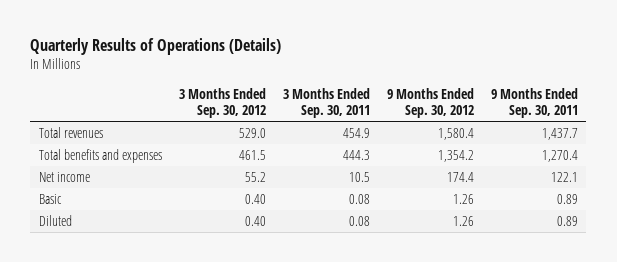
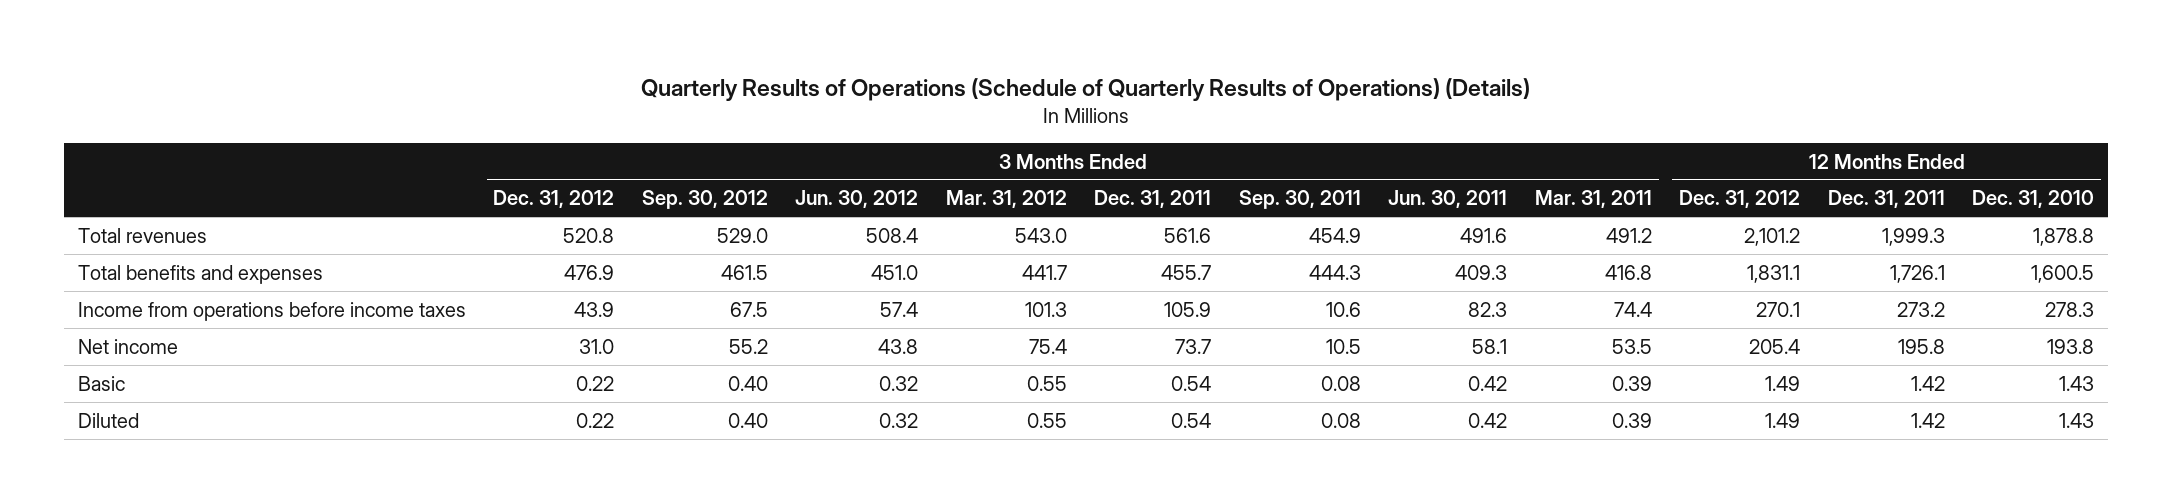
- Quarterly Results of Operations (Details)
+ Quarterly Results of Operations (Schedule of Quarterly Results of Operations) (Details)
- | 3 Months Ended Sep. 30, 2012 | 3 Months Ended Sep. 30, 2011 | 9 Months Ended Sep. 30, 2012 | 9 Months Ended Sep. 30, 2011
+ | 3 Months Ended Dec. 31, 2012 | 3 Months Ended Sep. 30, 2012 | 3 Months Ended Jun. 30, 2012 | 3 Months Ended Mar. 31, 2012 | 3 Months Ended Dec. 31, 2011 | 3 Months Ended Sep. 30, 2011 | 3 Months Ended Jun. 30, 2011 | 3 Months Ended Mar. 31, 2011 | 12 Months Ended Dec. 31, 2012 | 12 Months Ended Dec. 31, 2011 | 12 Months Ended Dec. 31, 2010
+ Income from operations before income taxes | 43.9 | 67.5 | 57.4 | 101.3 | 105.9 | 10.6 | 82.3 | 74.4 | 270.1 | 273.2 | 278.3

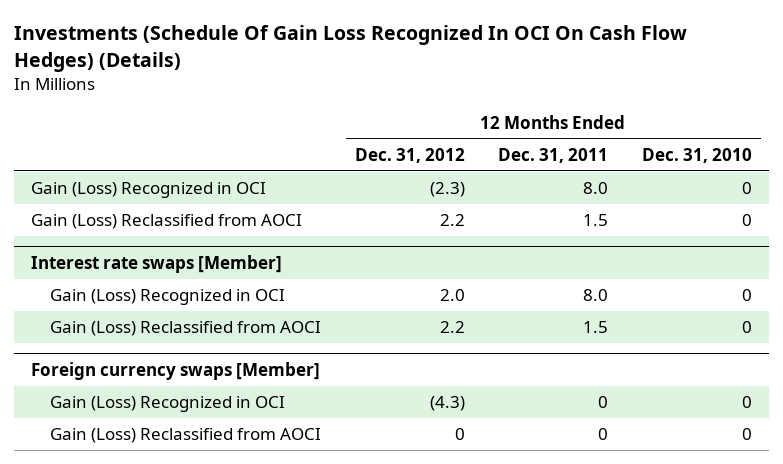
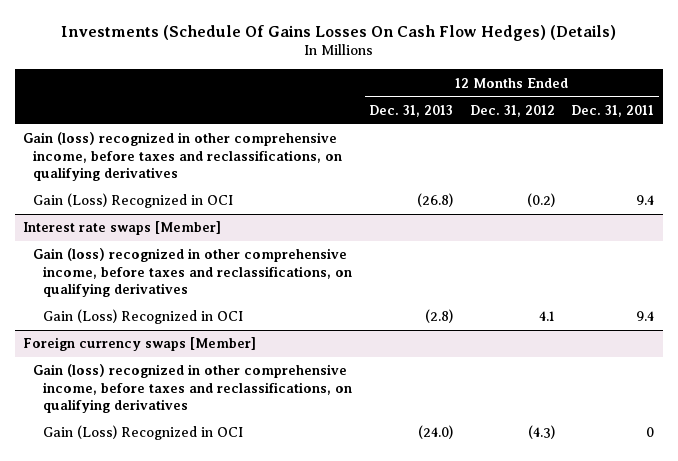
- Investments (Schedule Of Gain Loss Recognized In OCI On Cash Flow Hedges) (Details)
+ Investments (Schedule Of Gains Losses On Cash Flow Hedges) (Details)
- | 12 Months Ended Dec. 31, 2012 | 12 Months Ended Dec. 31, 2011 | 12 Months Ended Dec. 31, 2010
+ | 12 Months Ended Dec. 31, 2013 | 12 Months Ended Dec. 31, 2012 | 12 Months Ended Dec. 31, 2011
- Gain (Loss) Recognized in OCI | (2.3) | 8.0 | 0
- Gain (Loss) Reclassified from AOCI | 2.2 | 1.5 | 0
+ Gain (loss) recognized in other comprehensive income, before taxes and reclassifications, on qualifying derivatives
+ Gain (Loss) Recognized in OCI | (26.8) | (0.2) | 9.4
@ Interest rate swaps [Member]
- Gain (Loss) Recognized in OCI | 2.0 | 8.0 | 0
- Gain (Loss) Reclassified from AOCI | 2.2 | 1.5 | 0
+ Gain (loss) recognized in other comprehensive income, before taxes and reclassifications, on qualifying derivatives
+ Gain (Loss) Recognized in OCI | (2.8) | 4.1 | 9.4
@ Foreign currency swaps [Member]
+ Gain (loss) recognized in other comprehensive income, before taxes and reclassifications, on qualifying derivatives
- Gain (Loss) Reclassified from AOCI | 0 | 0 | 0

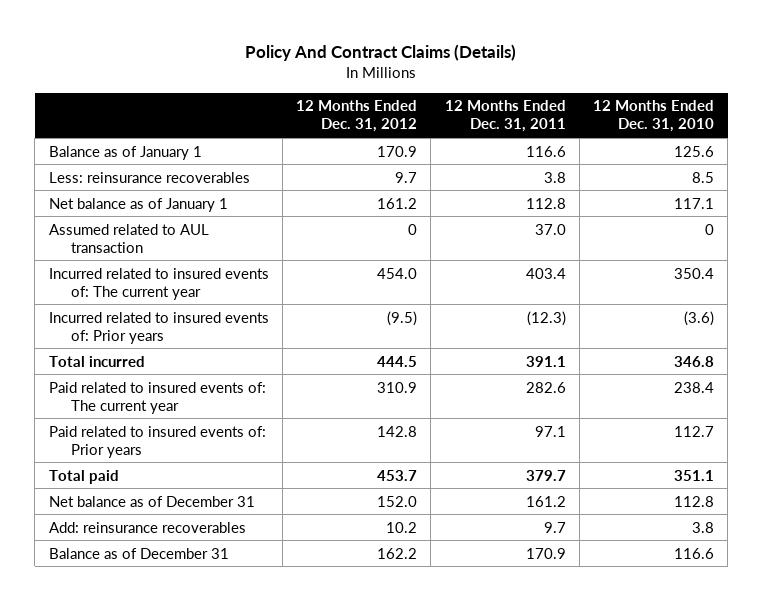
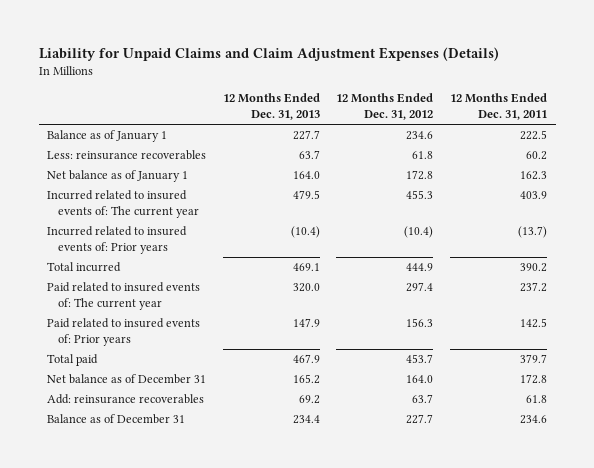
- Policy And Contract Claims (Details)
+ Liability for Unpaid Claims and Claim Adjustment Expenses (Details)
- | 12 Months Ended Dec. 31, 2012 | 12 Months Ended Dec. 31, 2011 | 12 Months Ended Dec. 31, 2010
+ | 12 Months Ended Dec. 31, 2013 | 12 Months Ended Dec. 31, 2012 | 12 Months Ended Dec. 31, 2011
- Balance as of January 1 | 170.9 | 116.6 | 125.6
- Less: reinsurance recoverables | 9.7 | 3.8 | 8.5
- Net balance as of January 1 | 161.2 | 112.8 | 117.1
- Assumed related to AUL transaction | 0 | 37.0 | 0
- Incurred related to insured events of: The current year | 454.0 | 403.4 | 350.4
- Incurred related to insured events of: Prior years | (9.5) | (12.3) | (3.6)
- Total incurred | 444.5 | 391.1 | 346.8
- Paid related to insured events of: The current year | 310.9 | 282.6 | 238.4
- Paid related to insured events of: Prior years | 142.8 | 97.1 | 112.7
+ Balance as of January 1 | 227.7 | 234.6 | 222.5
+ Less: reinsurance recoverables | 63.7 | 61.8 | 60.2
+ Net balance as of January 1 | 164.0 | 172.8 | 162.3
+ Incurred related to insured events of: The current year | 479.5 | 455.3 | 403.9
+ Incurred related to insured events of: Prior years | (10.4) | (10.4) | (13.7)
+ Total incurred | 469.1 | 444.9 | 390.2
+ Paid related to insured events of: The current year | 320.0 | 297.4 | 237.2
+ Paid related to insured events of: Prior years | 147.9 | 156.3 | 142.5
- Net balance as of December 31 | 152.0 | 161.2 | 112.8
- Add: reinsurance recoverables | 10.2 | 9.7 | 3.8
- Balance as of December 31 | 162.2 | 170.9 | 116.6
+ Net balance as of December 31 | 165.2 | 164.0 | 172.8
+ Add: reinsurance recoverables | 69.2 | 63.7 | 61.8
+ Balance as of December 31 | 234.4 | 227.7 | 234.6

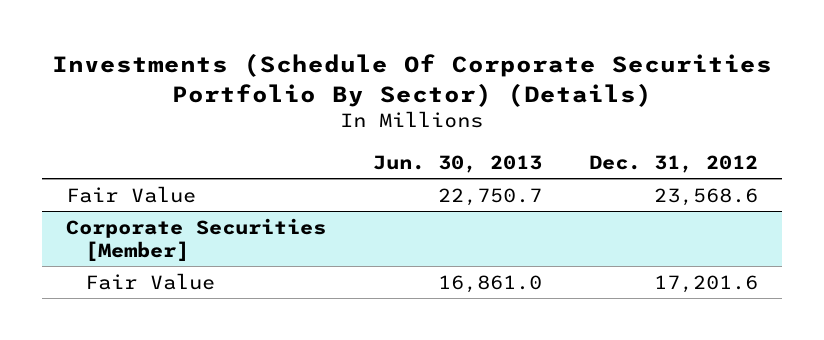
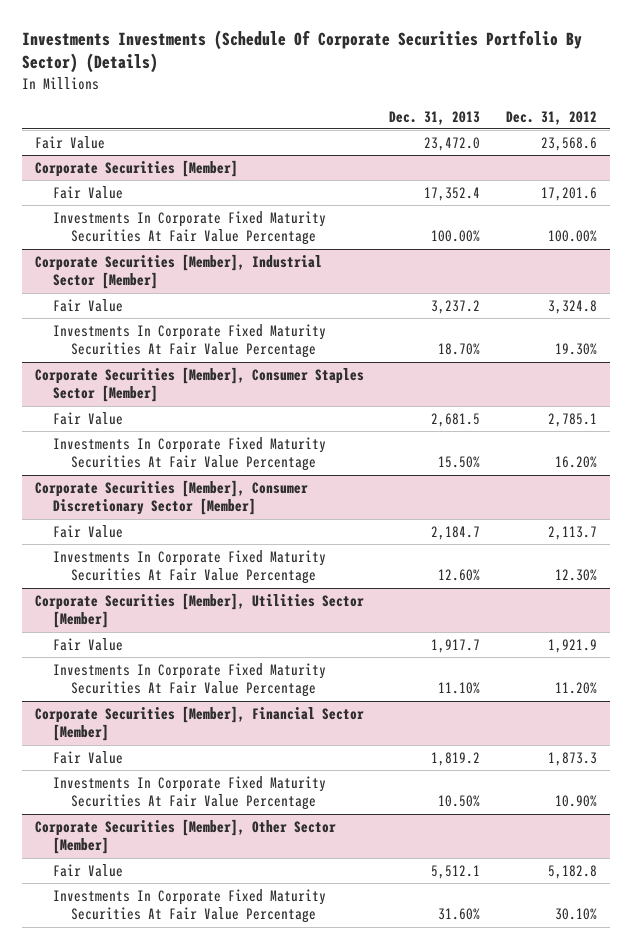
- Investments (Schedule Of Corporate Securities Portfolio By Sector) (Details)
+ Investments Investments (Schedule Of Corporate Securities Portfolio By Sector) (Details)
- | Jun. 30, 2013 | Dec. 31, 2012
+ | Dec. 31, 2013 | Dec. 31, 2012
@ Corporate Securities [Member]
+ Investments In Corporate Fixed Maturity Securities At Fair Value Percentage | 100.00% | 100.00%
+ Corporate Securities [Member], Industrial Sector [Member]
+ Fair Value | 3,237.2 | 3,324.8
+ Investments In Corporate Fixed Maturity Securities At Fair Value Percentage | 18.70% | 19.30%
+ Corporate Securities [Member], Consumer Staples Sector [Member]
+ Fair Value | 2,681.5 | 2,785.1
+ Investments In Corporate Fixed Maturity Securities At Fair Value Percentage | 15.50% | 16.20%
+ Corporate Securities [Member], Consumer Discretionary Sector [Member]
+ Fair Value | 2,184.7 | 2,113.7
+ Investments In Corporate Fixed Maturity Securities At Fair Value Percentage | 12.60% | 12.30%
+ Corporate Securities [Member], Utilities Sector [Member]
+ Fair Value | 1,917.7 | 1,921.9
+ Investments In Corporate Fixed Maturity Securities At Fair Value Percentage | 11.10% | 11.20%
+ Corporate Securities [Member], Financial Sector [Member]
+ Fair Value | 1,819.2 | 1,873.3
+ Investments In Corporate Fixed Maturity Securities At Fair Value Percentage | 10.50% | 10.90%
+ Corporate Securities [Member], Other Sector [Member]
+ Fair Value | 5,512.1 | 5,182.8
+ Investments In Corporate Fixed Maturity Securities At Fair Value Percentage | 31.60% | 30.10%

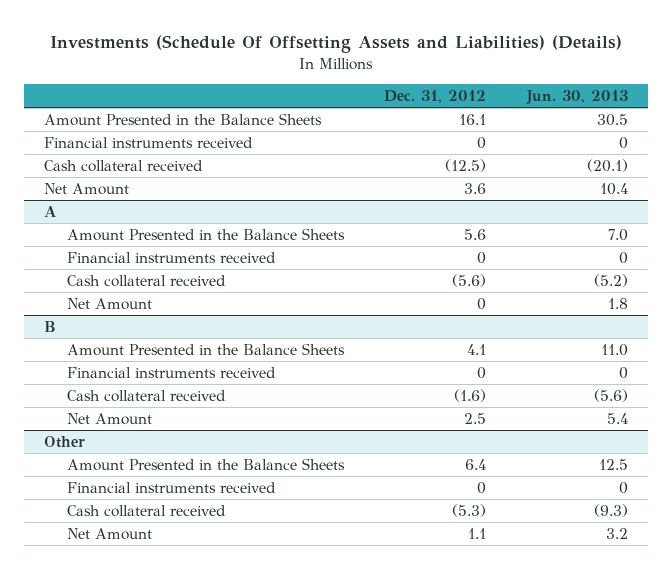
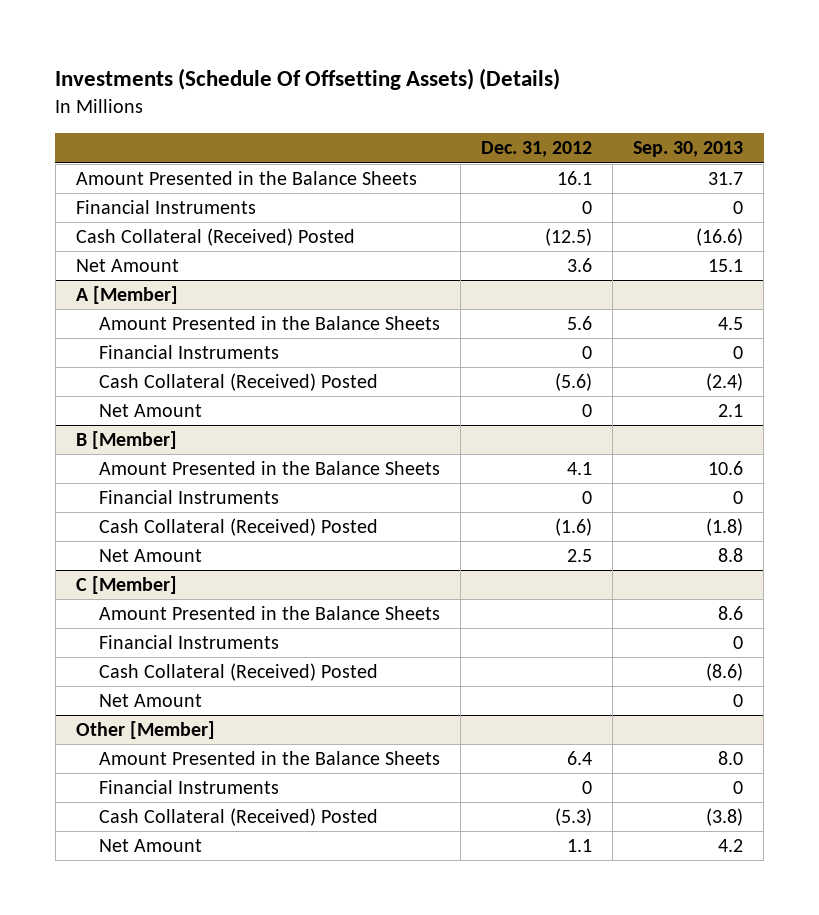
- Investments (Schedule Of Offsetting Assets and Liabilities) (Details)
+ Investments (Schedule Of Offsetting Assets) (Details)
- | Dec. 31, 2012 | Jun. 30, 2013
+ | Dec. 31, 2012 | Sep. 30, 2013
- Financial instruments received | 0 | 0
- Cash collateral received | (12.5) | (20.1)
+ Financial Instruments | 0 | 0
+ Cash Collateral (Received) Posted | (12.5) | (16.6)
- A
+ A [Member]
- Financial instruments received | 0 | 0
- Cash collateral received | (5.6) | (5.2)
+ Financial Instruments | 0 | 0
+ Cash Collateral (Received) Posted | (5.6) | (2.4)
- B
+ B [Member]
- Financial instruments received | 0 | 0
- Cash collateral received | (1.6) | (5.6)
+ Financial Instruments | 0 | 0
+ Cash Collateral (Received) Posted | (1.6) | (1.8)
- Other
+ C [Member]
+ Amount Presented in the Balance Sheets | | 8.6
+ Financial Instruments | | 0
+ Cash Collateral (Received) Posted | | (8.6)
+ Net Amount | | 0
+ Other [Member]
- Financial instruments received | 0 | 0
- Cash collateral received | (5.3) | (9.3)
+ Financial Instruments | 0 | 0
+ Cash Collateral (Received) Posted | (5.3) | (3.8)

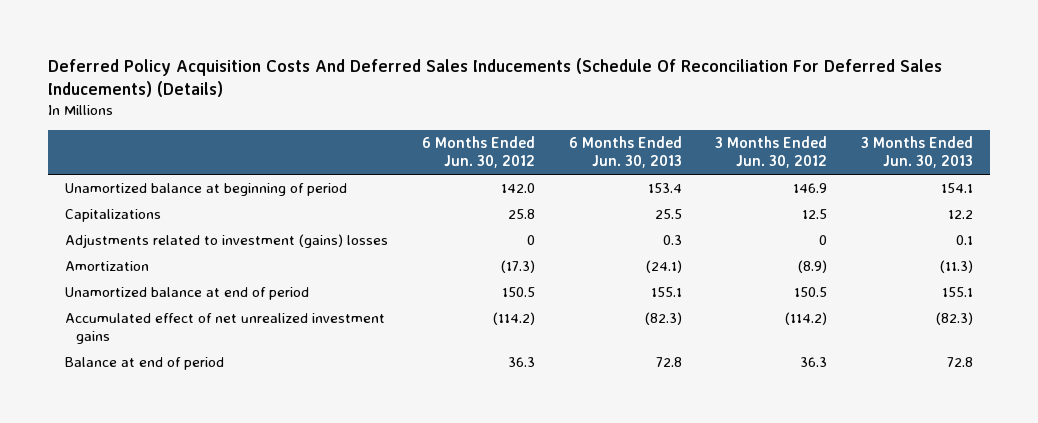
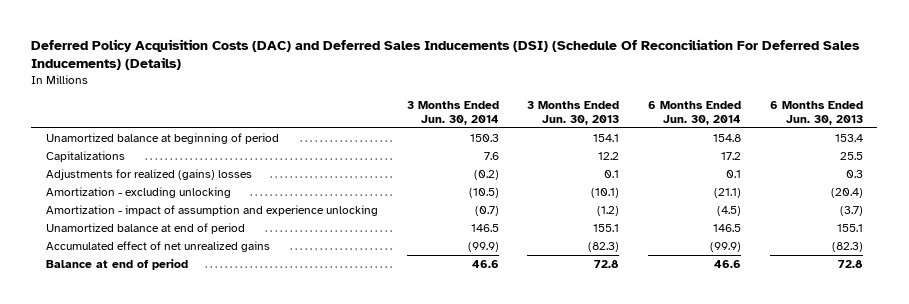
- Deferred Policy Acquisition Costs And Deferred Sales Inducements (Schedule Of Reconciliation For Deferred Sales Inducements) (Details)
+ Deferred Policy Acquisition Costs (DAC) and Deferred Sales Inducements (DSI) (Schedule Of Reconciliation For Deferred Sales Inducements) (Details)
- | 6 Months Ended Jun. 30, 2012 | 6 Months Ended Jun. 30, 2013 | 3 Months Ended Jun. 30, 2012 | 3 Months Ended Jun. 30, 2013
+ | 3 Months Ended Jun. 30, 2014 | 3 Months Ended Jun. 30, 2013 | 6 Months Ended Jun. 30, 2014 | 6 Months Ended Jun. 30, 2013
- Adjustments related to investment (gains) losses | 0 | 0.3 | 0 | 0.1
- Amortization | (17.3) | (24.1) | (8.9) | (11.3)
+ Adjustments for realized (gains) losses | (0.2) | 0.1 | 0.1 | 0.3
+ Amortization - excluding unlocking | (10.5) | (10.1) | (21.1) | (20.4)
+ Amortization - impact of assumption and experience unlocking | (0.7) | (1.2) | (4.5) | (3.7)
- Accumulated effect of net unrealized investment gains | (114.2) | (82.3) | (114.2) | (82.3)
+ Accumulated effect of net unrealized gains | (99.9) | (82.3) | (99.9) | (82.3)

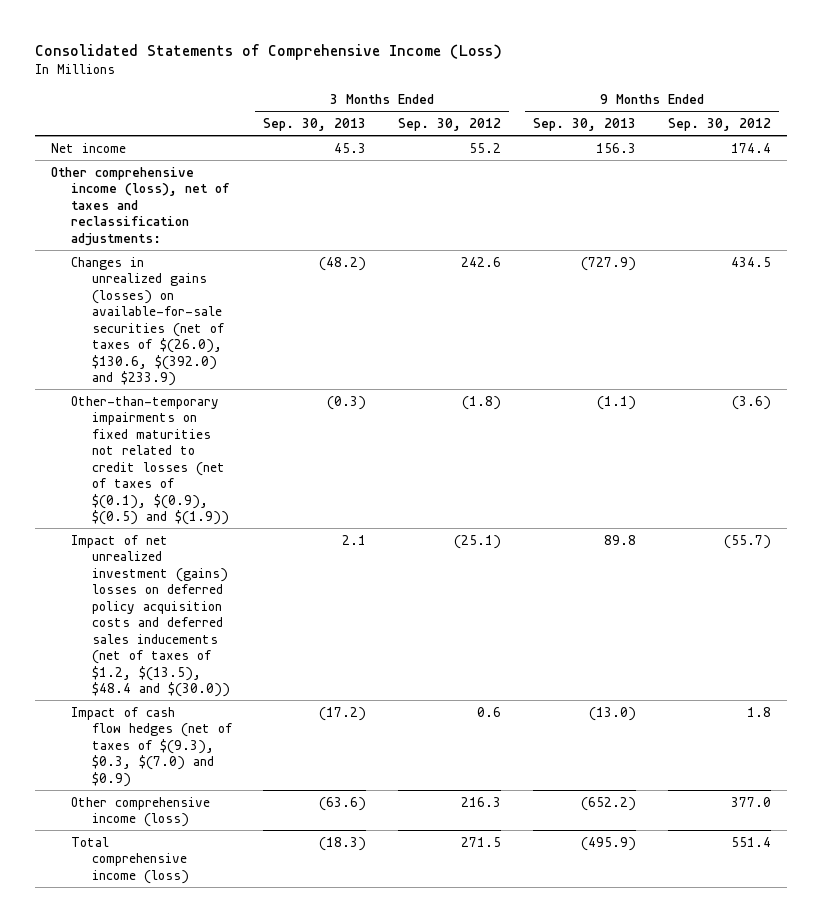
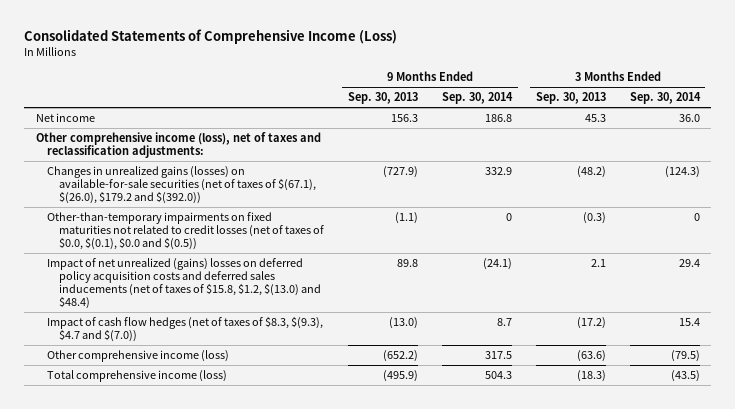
- | 3 Months Ended Sep. 30, 2013 | 3 Months Ended Sep. 30, 2012 | 9 Months Ended Sep. 30, 2013 | 9 Months Ended Sep. 30, 2012
+ | 9 Months Ended Sep. 30, 2013 | 9 Months Ended Sep. 30, 2014 | 3 Months Ended Sep. 30, 2013 | 3 Months Ended Sep. 30, 2014
- Changes in unrealized gains (losses) on available-for-sale securities (net of taxes of $(26.0), $130.6, $(392.0) and $233.9) | (48.2) | 242.6 | (727.9) | 434.5
- Other-than-temporary impairments on fixed maturities not related to credit losses (net of taxes of $(0.1), $(0.9), $(0.5) and $(1.9)) | (0.3) | (1.8) | (1.1) | (3.6)
- Impact of net unrealized investment (gains) losses on deferred policy acquisition costs and deferred sales inducements (net of taxes of $1.2, $(13.5), $48.4 and $(30.0)) | 2.1 | (25.1) | 89.8 | (55.7)
- Impact of cash flow hedges (net of taxes of $(9.3), $0.3, $(7.0) and $0.9) | (17.2) | 0.6 | (13.0) | 1.8
+ Changes in unrealized gains (losses) on available-for-sale securities (net of taxes of $(67.1), $(26.0), $179.2 and $(392.0)) | (727.9) | 332.9 | (48.2) | (124.3)
+ Other-than-temporary impairments on fixed maturities not related to credit losses (net of taxes of $0.0, $(0.1), $0.0 and $(0.5)) | (1.1) | 0 | (0.3) | 0
+ Impact of net unrealized (gains) losses on deferred policy acquisition costs and deferred sales inducements (net of taxes of $15.8, $1.2, $(13.0) and $48.4) | 89.8 | (24.1) | 2.1 | 29.4
+ Impact of cash flow hedges (net of taxes of $8.3, $(9.3), $4.7 and $(7.0)) | (13.0) | 8.7 | (17.2) | 15.4

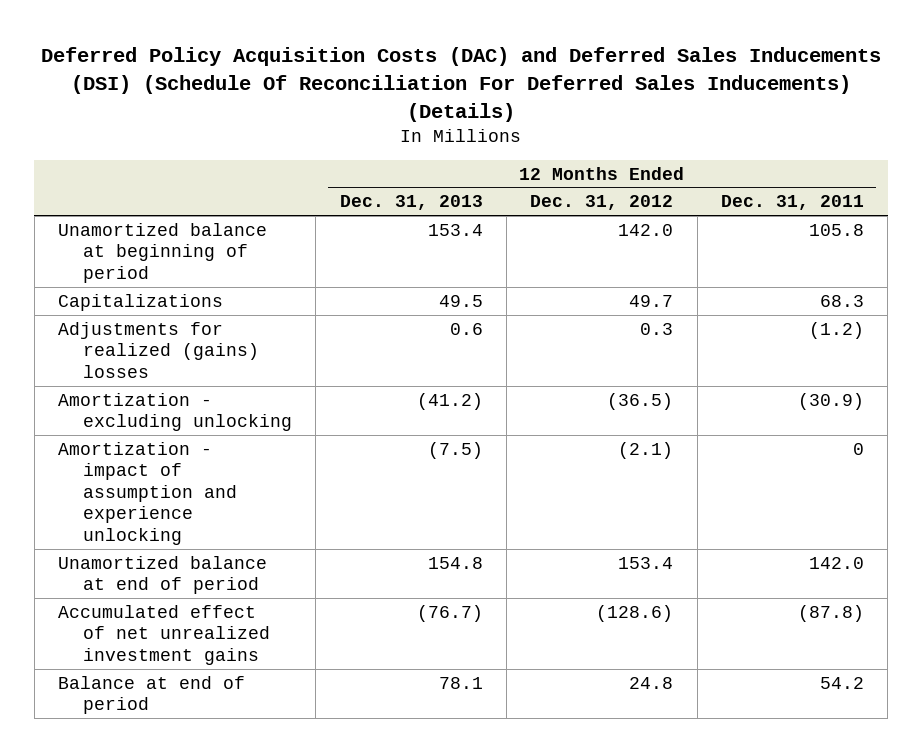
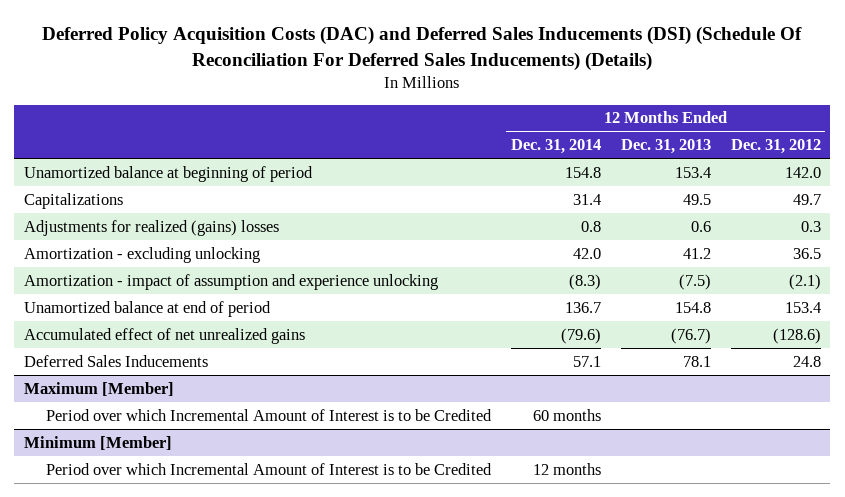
- | 12 Months Ended Dec. 31, 2013 | 12 Months Ended Dec. 31, 2012 | 12 Months Ended Dec. 31, 2011
+ | 12 Months Ended Dec. 31, 2014 | 12 Months Ended Dec. 31, 2013 | 12 Months Ended Dec. 31, 2012
- Amortization - excluding unlocking | (41.2) | (36.5) | (30.9)
+ Amortization - excluding unlocking | 42.0 | 41.2 | 36.5
- Accumulated effect of net unrealized investment gains | (76.7) | (128.6) | (87.8)
- Balance at end of period | 78.1 | 24.8 | 54.2
+ Accumulated effect of net unrealized gains | (79.6) | (76.7) | (128.6)
+ Deferred Sales Inducements | 57.1 | 78.1 | 24.8
+ Maximum [Member]
+ Period over which Incremental Amount of Interest is to be Credited | 60 months | |
+ Minimum [Member]
+ Period over which Incremental Amount of Interest is to be Credited | 12 months | |

